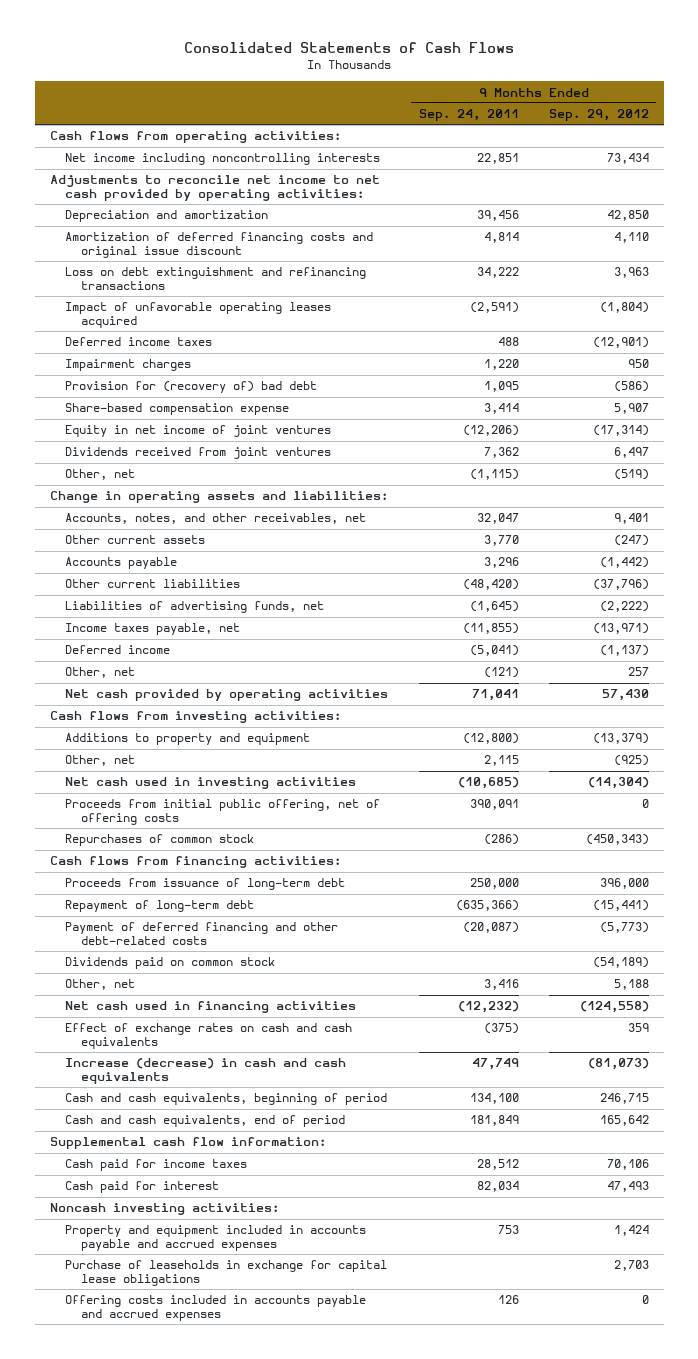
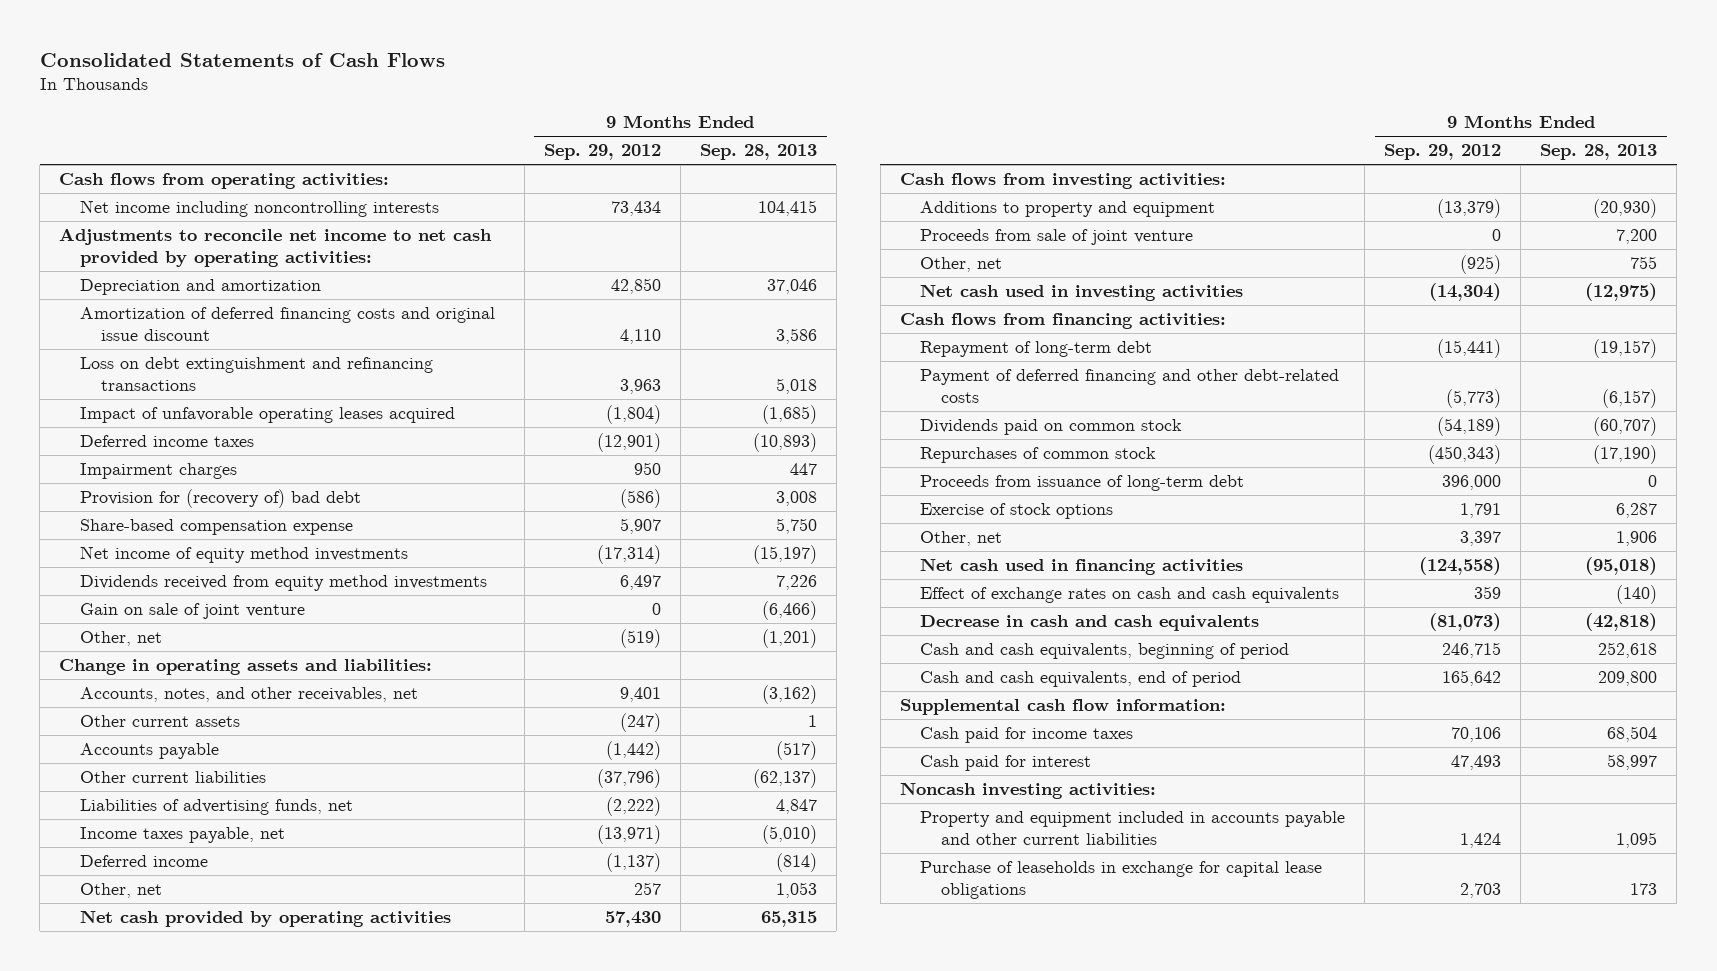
- | 9 Months Ended Sep. 24, 2011 | 9 Months Ended Sep. 29, 2012
+ | 9 Months Ended Sep. 29, 2012 | 9 Months Ended Sep. 28, 2013
- Equity in net income of joint ventures | (12,206) | (17,314)
- Dividends received from joint ventures | 7,362 | 6,497
+ Net income of equity method investments | (17,314) | (15,197)
+ Dividends received from equity method investments | 6,497 | 7,226
+ Gain on sale of joint venture | 0 | (6,466)
+ Proceeds from sale of joint venture | 0 | 7,200
- Proceeds from initial public offering, net of offering costs | 390,091 | 0
- Other, net | 3,416 | 5,188
moved down: Repurchases of common stock | (450,343) | (17,190)
moved down: Proceeds from issuance of long-term debt | 396,000 | 0
+ Exercise of stock options | 1,791 | 6,287
+ Other, net | 3,397 | 1,906
- Increase (decrease) in cash and cash equivalents | 47,749 | (81,073)
+ Decrease in cash and cash equivalents | (81,073) | (42,818)
- Property and equipment included in accounts payable and accrued expenses | 753 | 1,424
+ Property and equipment included in accounts payable and other current liabilities | 1,424 | 1,095
- Offering costs included in accounts payable and accrued expenses | 126 | 0

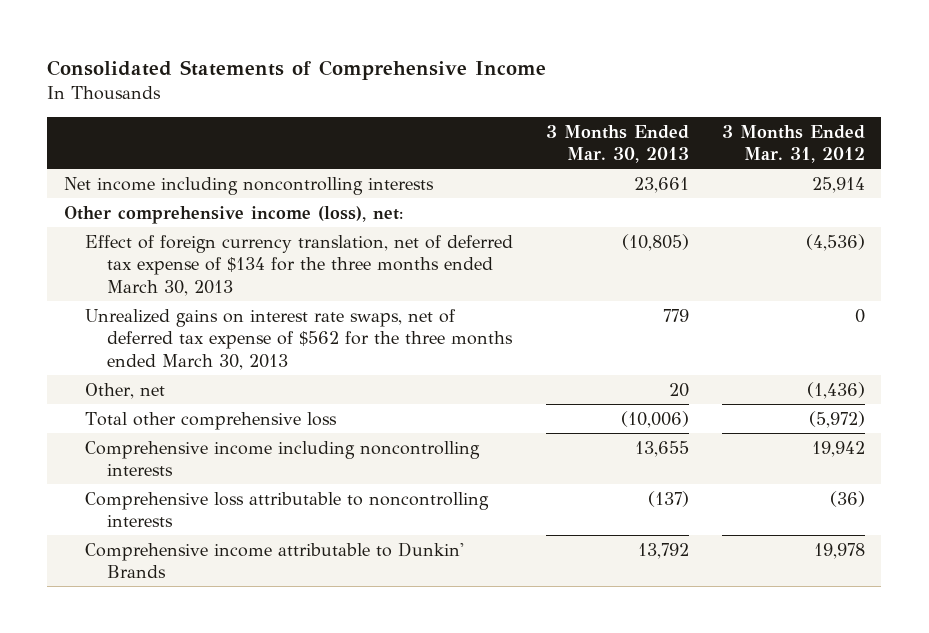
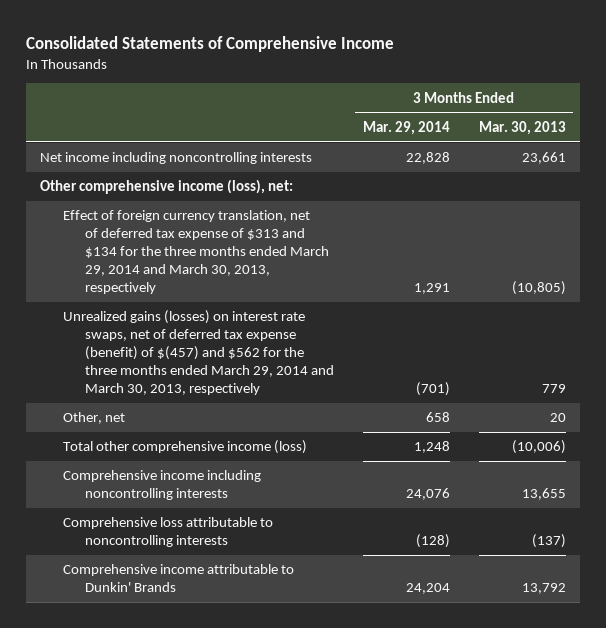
- | 3 Months Ended Mar. 30, 2013 | 3 Months Ended Mar. 31, 2012
+ | 3 Months Ended Mar. 29, 2014 | 3 Months Ended Mar. 30, 2013
- Effect of foreign currency translation, net of deferred tax expense of $134 for the three months ended March 30, 2013 | (10,805) | (4,536)
- Unrealized gains on interest rate swaps, net of deferred tax expense of $562 for the three months ended March 30, 2013 | 779 | 0
+ Effect of foreign currency translation, net of deferred tax expense of $313 and $134 for the three months ended March 29, 2014 and March 30, 2013, respectively | 1,291 | (10,805)
+ Unrealized gains (losses) on interest rate swaps, net of deferred tax expense (benefit) of $(457) and $562 for the three months ended March 29, 2014 and March 30, 2013, respectively | (701) | 779
- Total other comprehensive loss | (10,006) | (5,972)
+ Total other comprehensive income (loss) | 1,248 | (10,006)

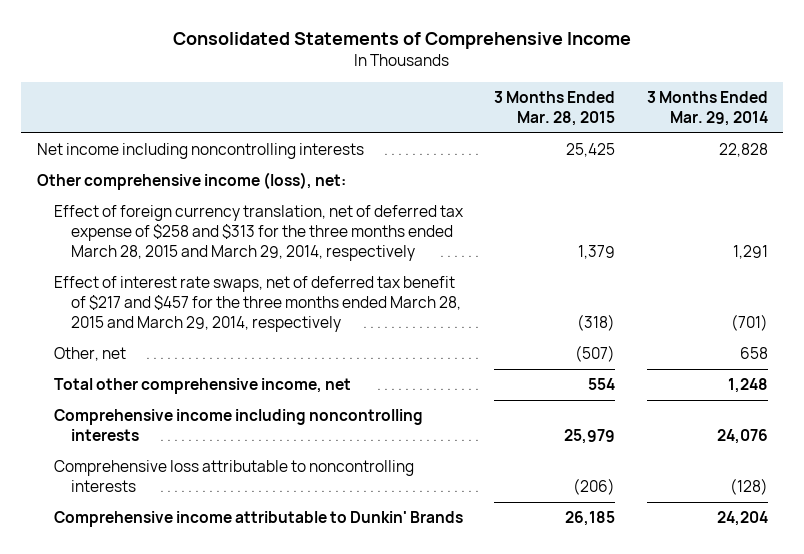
- | 3 Months Ended Mar. 29, 2014 | 3 Months Ended Mar. 30, 2013
+ | 3 Months Ended Mar. 28, 2015 | 3 Months Ended Mar. 29, 2014
- Effect of foreign currency translation, net of deferred tax expense of $313 and $134 for the three months ended March 29, 2014 and March 30, 2013, respectively | 1,291 | (10,805)
- Unrealized gains (losses) on interest rate swaps, net of deferred tax expense (benefit) of $(457) and $562 for the three months ended March 29, 2014 and March 30, 2013, respectively | (701) | 779
+ Effect of foreign currency translation, net of deferred tax expense of $258 and $313 for the three months ended March 28, 2015 and March 29, 2014, respectively | 1,379 | 1,291
+ Effect of interest rate swaps, net of deferred tax benefit of $217 and $457 for the three months ended March 28, 2015 and March 29, 2014, respectively | (318) | (701)
- Total other comprehensive income (loss) | 1,248 | (10,006)
+ Total other comprehensive income, net | 554 | 1,248

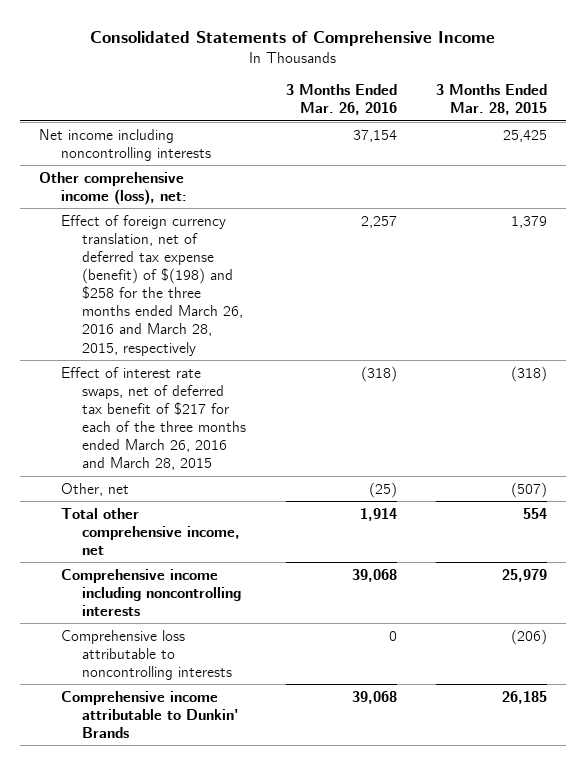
- | 3 Months Ended Mar. 28, 2015 | 3 Months Ended Mar. 29, 2014
+ | 3 Months Ended Mar. 26, 2016 | 3 Months Ended Mar. 28, 2015
- Effect of foreign currency translation, net of deferred tax expense of $258 and $313 for the three months ended March 28, 2015 and March 29, 2014, respectively | 1,379 | 1,291
- Effect of interest rate swaps, net of deferred tax benefit of $217 and $457 for the three months ended March 28, 2015 and March 29, 2014, respectively | (318) | (701)
+ Effect of foreign currency translation, net of deferred tax expense (benefit) of $(198) and $258 for the three months ended March 26, 2016 and March 28, 2015, respectively | 2,257 | 1,379
+ Effect of interest rate swaps, net of deferred tax benefit of $217 for each of the three months ended March 26, 2016 and March 28, 2015 | (318) | (318)

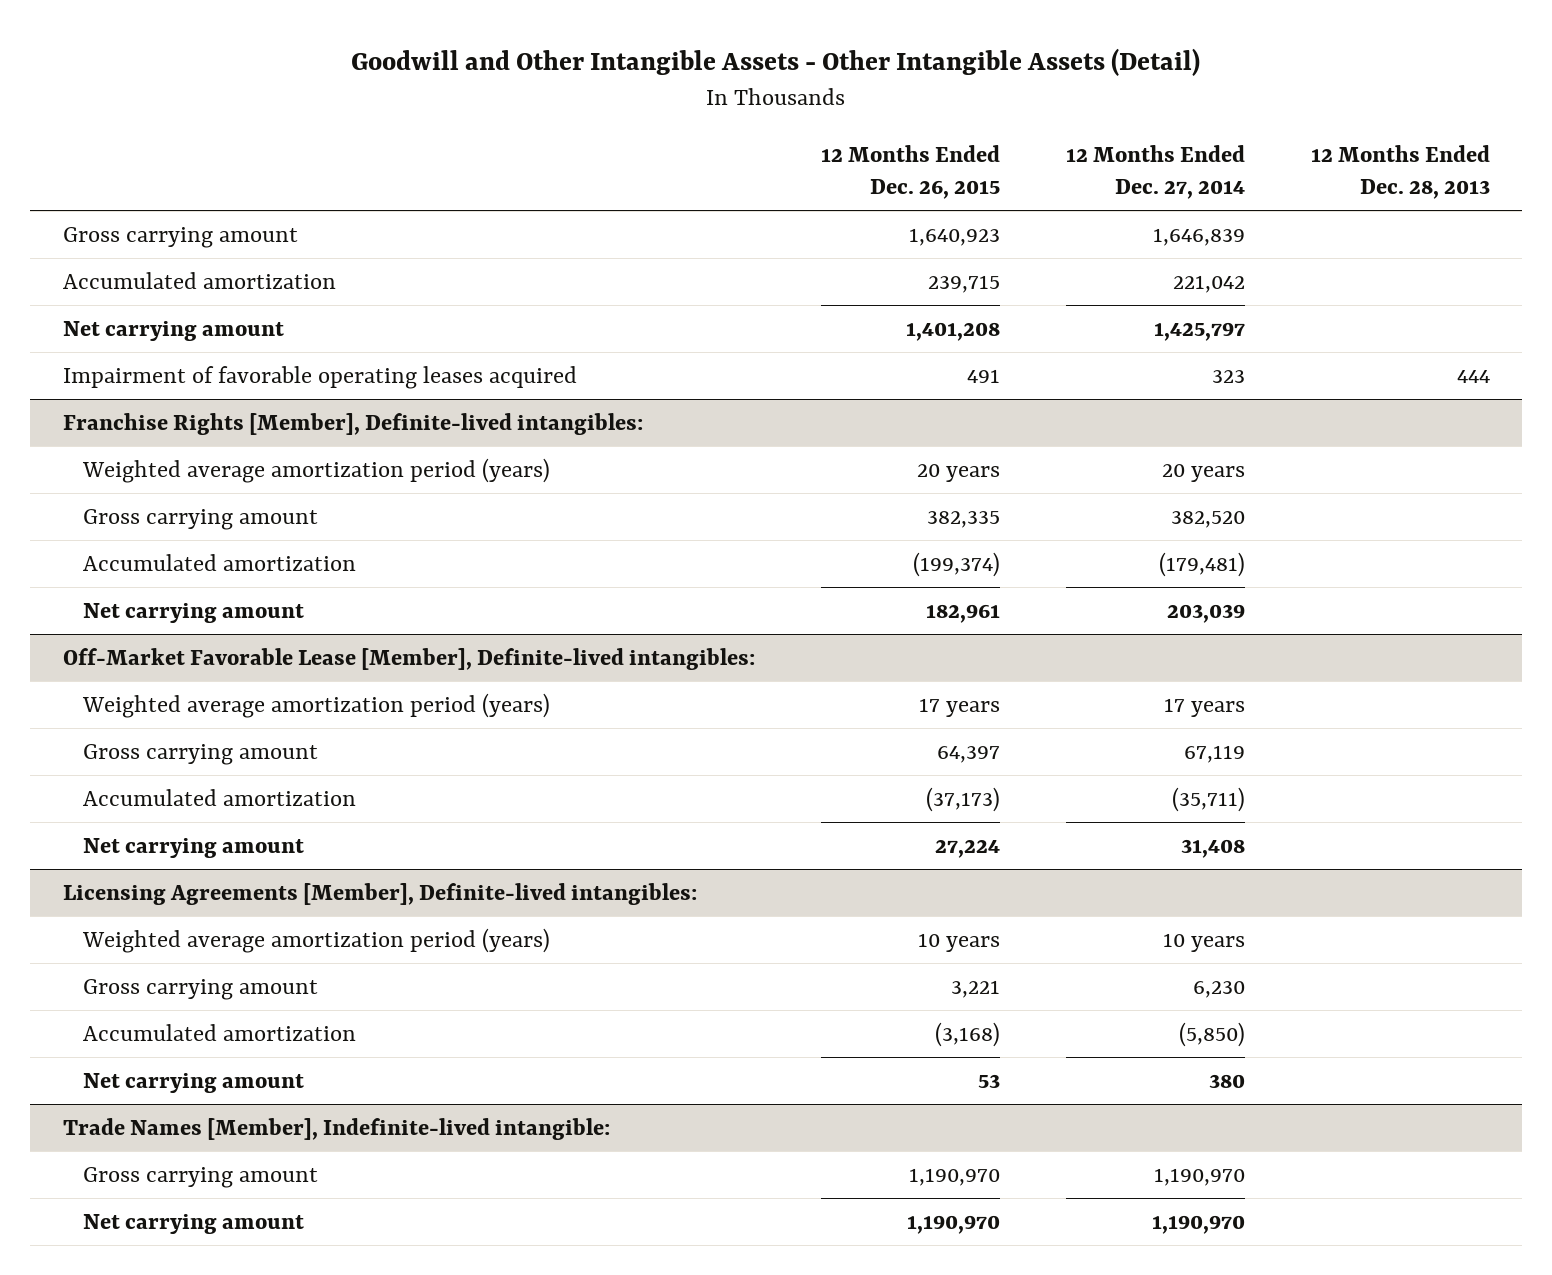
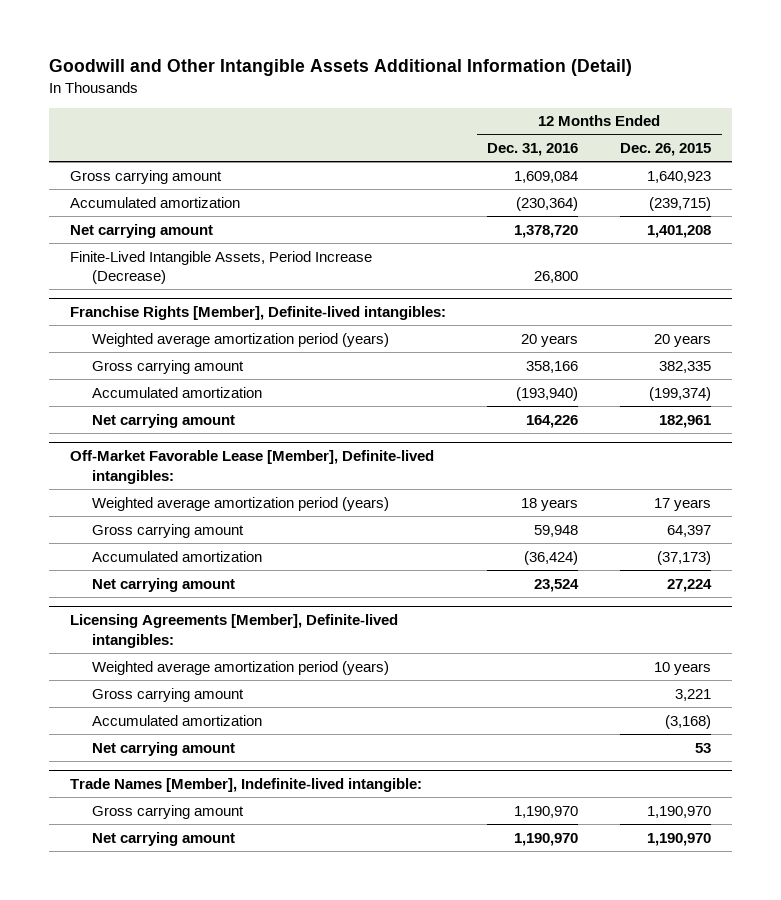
- Goodwill and Other Intangible Assets - Other Intangible Assets (Detail)
+ Goodwill and Other Intangible Assets Additional Information (Detail)
- | 12 Months Ended Dec. 26, 2015 | 12 Months Ended Dec. 27, 2014 | 12 Months Ended Dec. 28, 2013
+ | 12 Months Ended Dec. 31, 2016 | 12 Months Ended Dec. 26, 2015
- Accumulated amortization | 239,715 | 221,042 |
+ Accumulated amortization | (230,364) | (239,715)
- Impairment of favorable operating leases acquired | 491 | 323 | 444
+ Finite-Lived Intangible Assets, Period Increase (Decrease) | 26,800 |

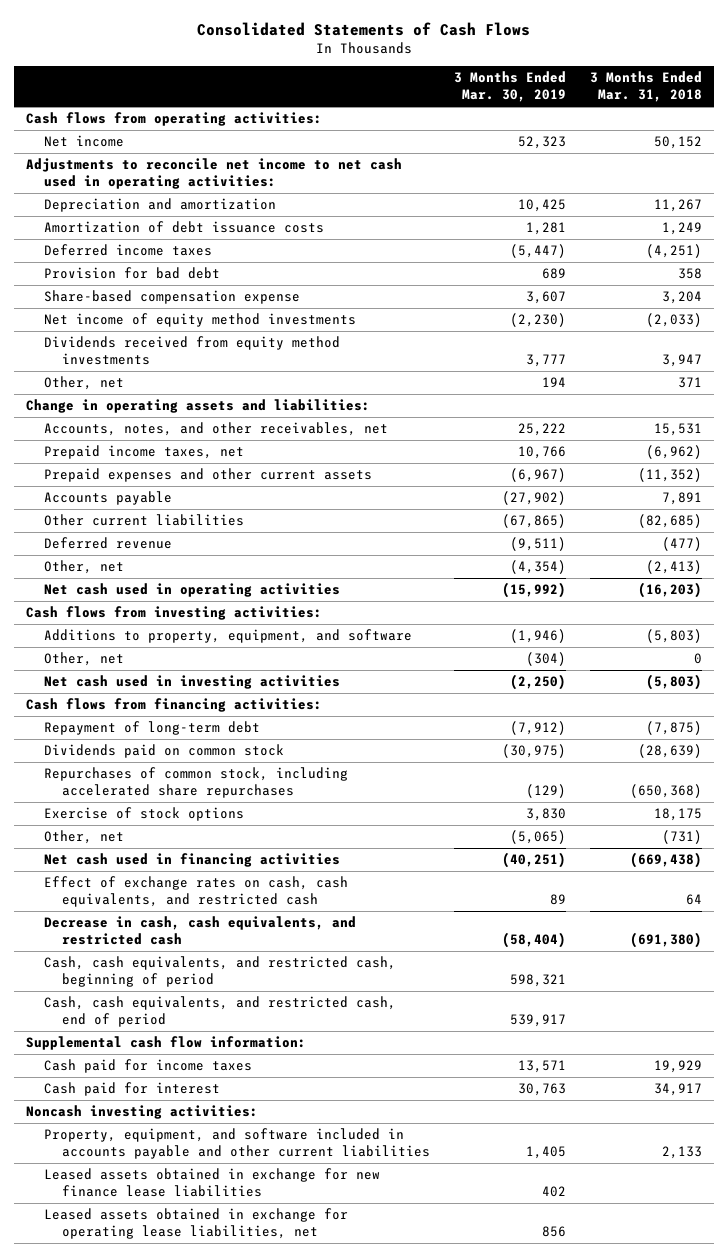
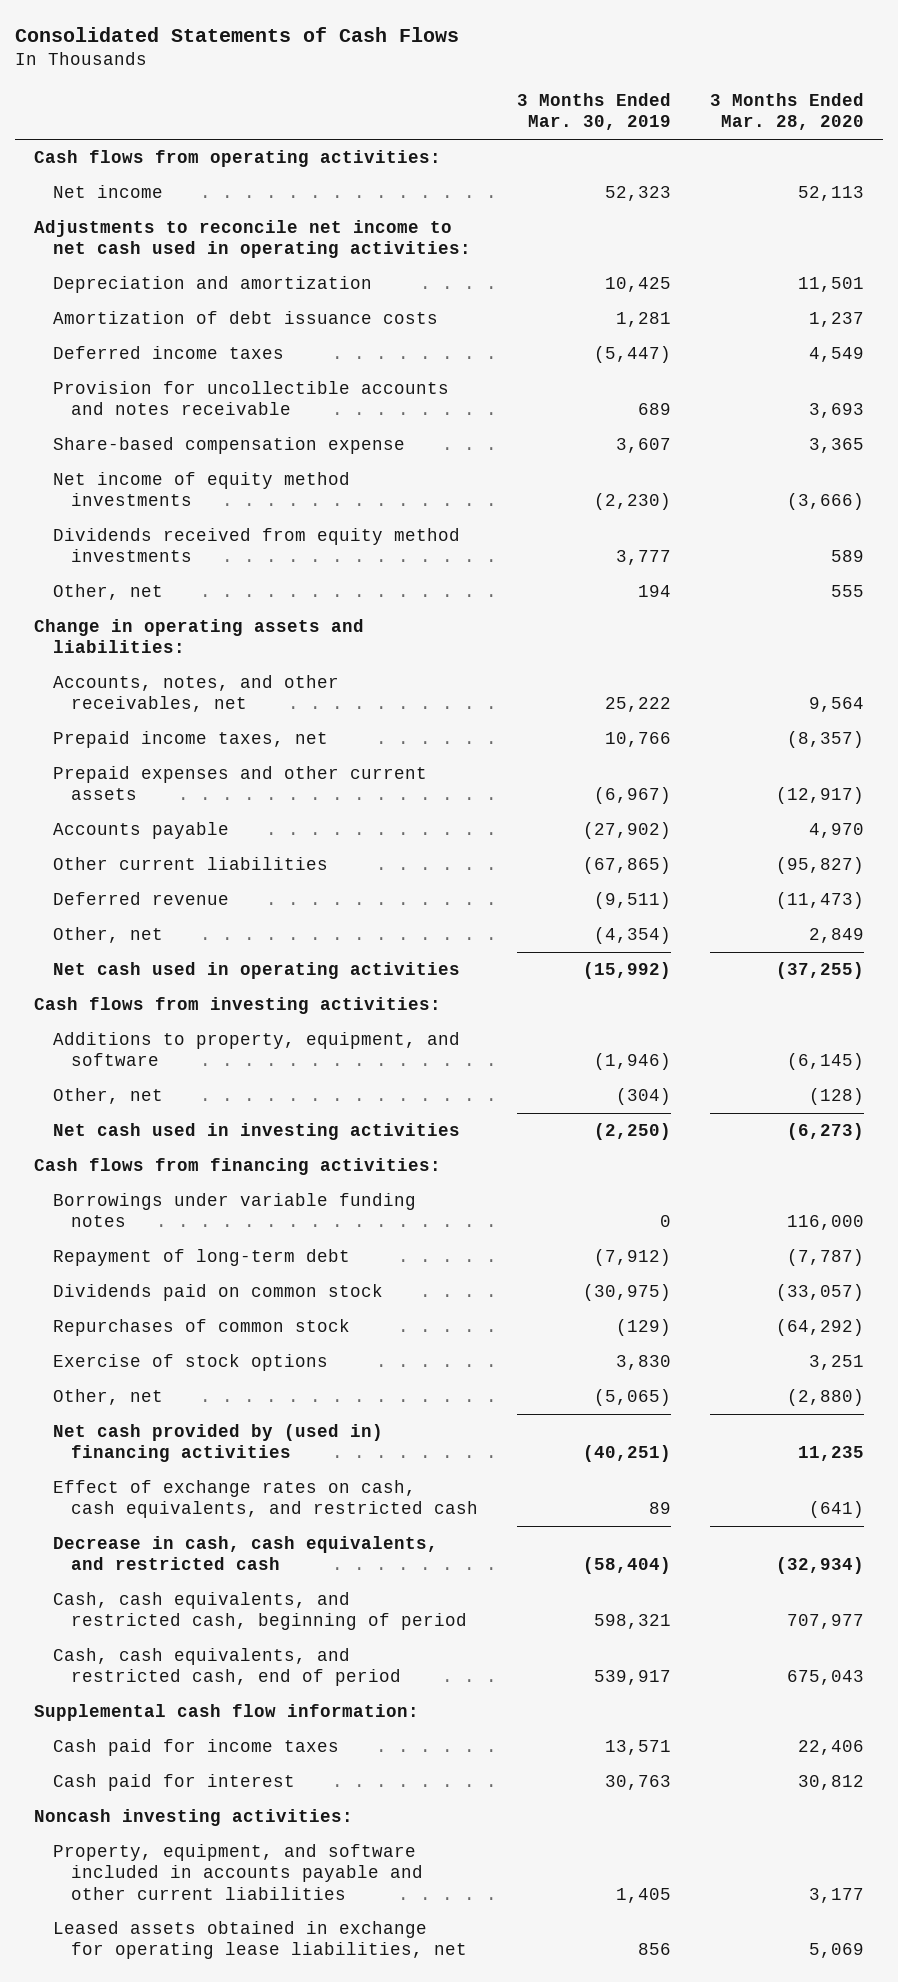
- | 3 Months Ended Mar. 30, 2019 | 3 Months Ended Mar. 31, 2018
+ | 3 Months Ended Mar. 30, 2019 | 3 Months Ended Mar. 28, 2020
- Provision for bad debt | 689 | 358
+ Provision for uncollectible accounts and notes receivable | 689 | 3,693
+ Borrowings under variable funding notes | 0 | 116,000
- Repurchases of common stock, including accelerated share repurchases | (129) | (650,368)
+ Repurchases of common stock | (129) | (64,292)
- Net cash used in financing activities | (40,251) | (669,438)
+ Net cash provided by (used in) financing activities | (40,251) | 11,235
- Leased assets obtained in exchange for new finance lease liabilities | 402 |

